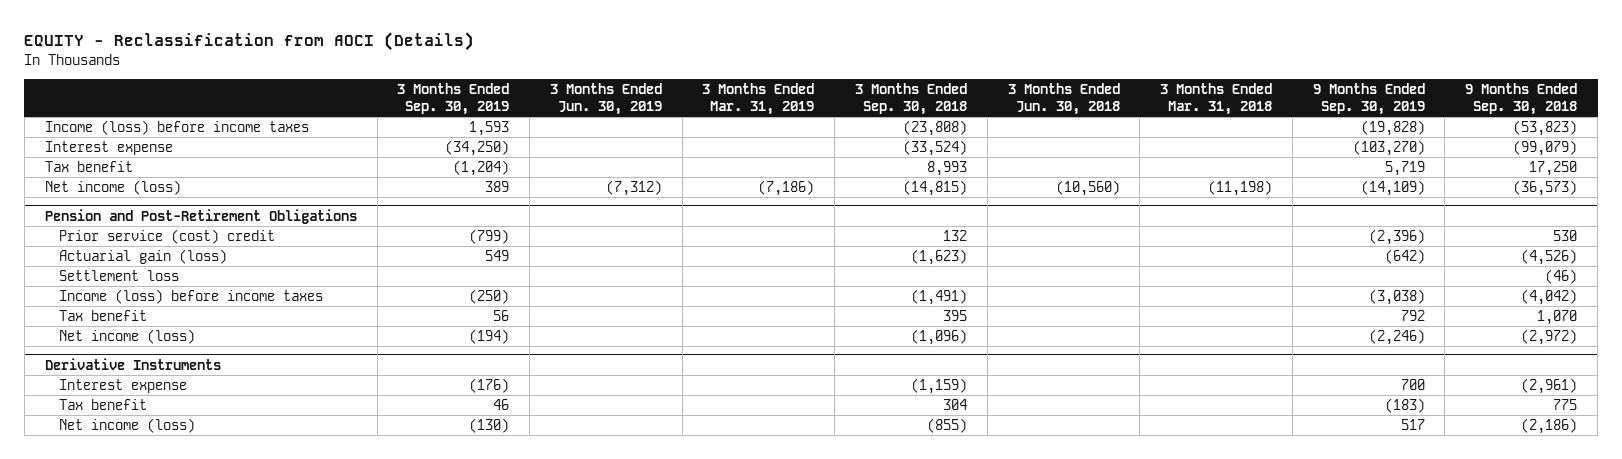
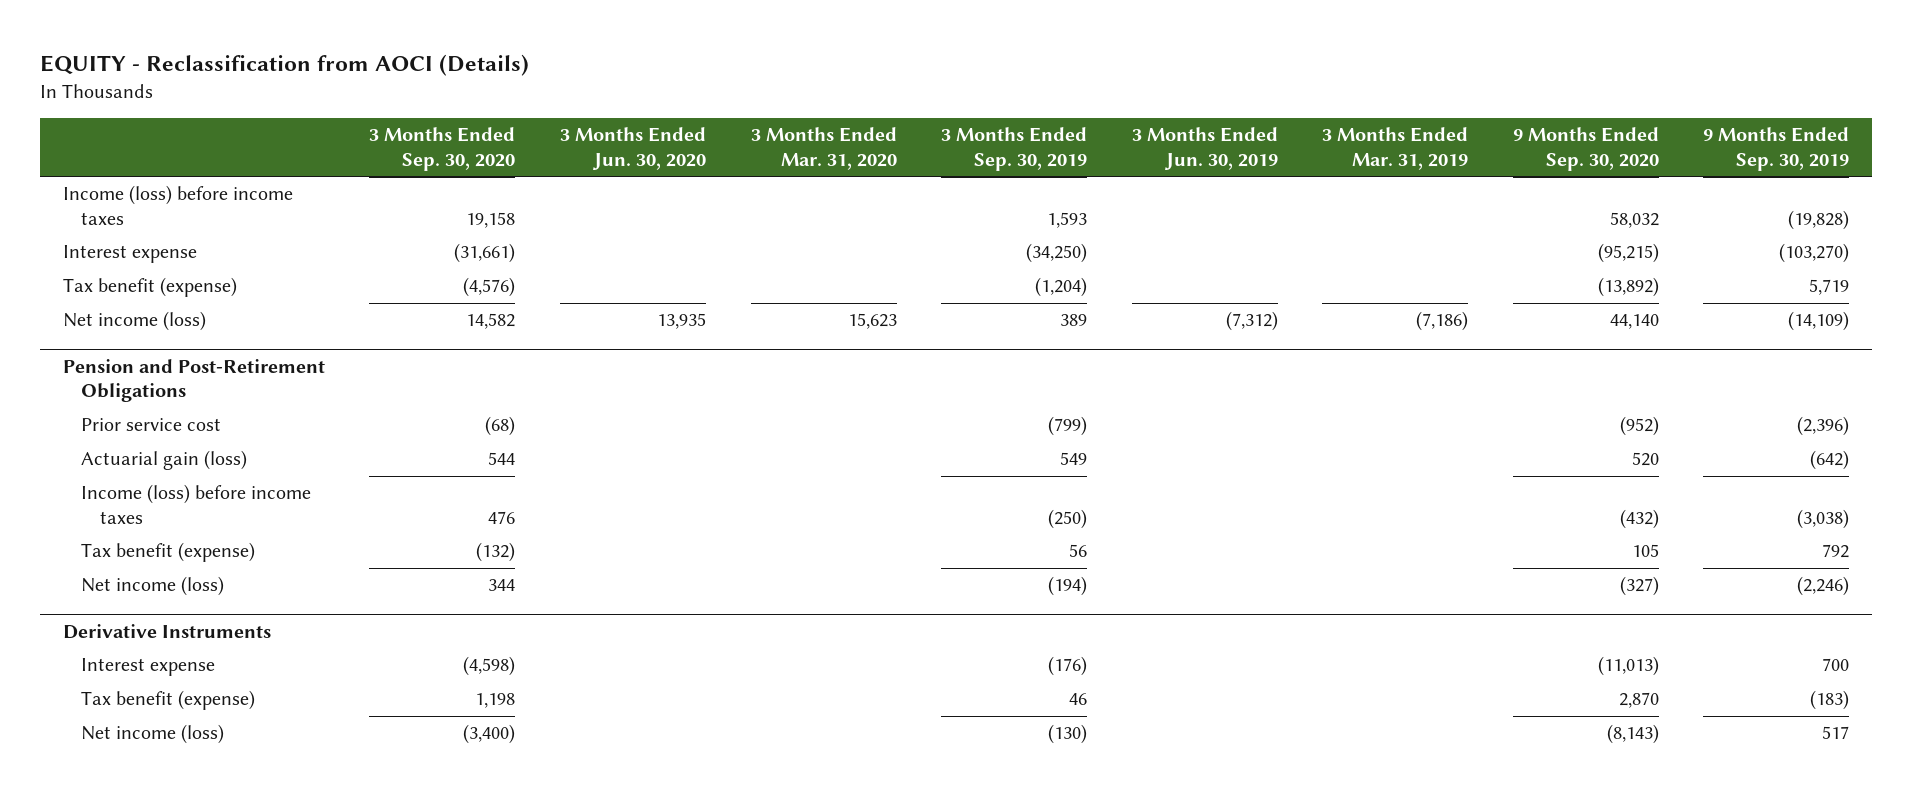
- | 3 Months Ended Sep. 30, 2019 | 3 Months Ended Jun. 30, 2019 | 3 Months Ended Mar. 31, 2019 | 3 Months Ended Sep. 30, 2018 | 3 Months Ended Jun. 30, 2018 | 3 Months Ended Mar. 31, 2018 | 9 Months Ended Sep. 30, 2019 | 9 Months Ended Sep. 30, 2018
+ | 3 Months Ended Sep. 30, 2020 | 3 Months Ended Jun. 30, 2020 | 3 Months Ended Mar. 31, 2020 | 3 Months Ended Sep. 30, 2019 | 3 Months Ended Jun. 30, 2019 | 3 Months Ended Mar. 31, 2019 | 9 Months Ended Sep. 30, 2020 | 9 Months Ended Sep. 30, 2019
- Tax benefit | (1,204) | | | 8,993 | | | 5,719 | 17,250
+ Tax benefit (expense) | (4,576) | | | (1,204) | | | (13,892) | 5,719
@ Pension and Post-Retirement Obligations
- Prior service (cost) credit | (799) | | | 132 | | | (2,396) | 530
+ Prior service cost | (68) | | | (799) | | | (952) | (2,396)
- Settlement loss | | | | | | | | (46)
- Tax benefit | 56 | | | 395 | | | 792 | 1,070
+ Tax benefit (expense) | (132) | | | 56 | | | 105 | 792
@ Derivative Instruments
- Tax benefit | 46 | | | 304 | | | (183) | 775
+ Tax benefit (expense) | 1,198 | | | 46 | | | 2,870 | (183)

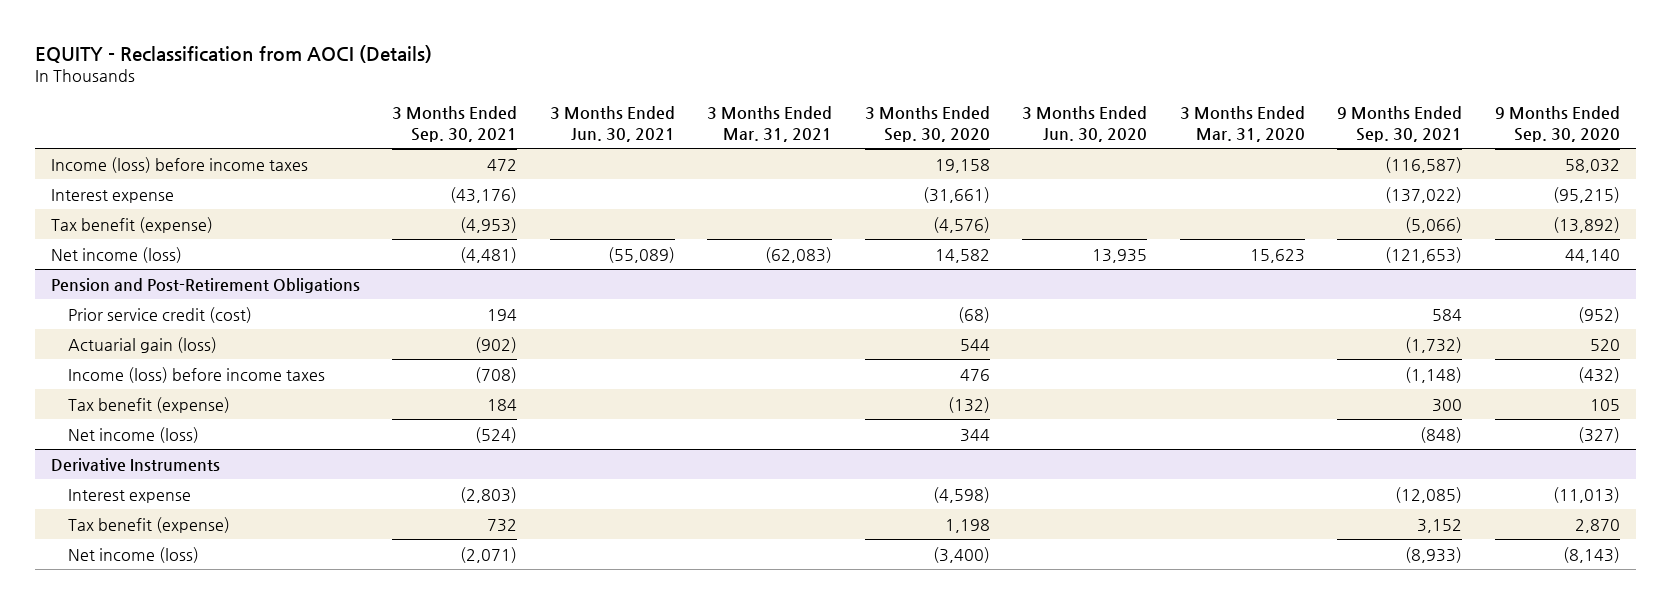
- | 3 Months Ended Sep. 30, 2020 | 3 Months Ended Jun. 30, 2020 | 3 Months Ended Mar. 31, 2020 | 3 Months Ended Sep. 30, 2019 | 3 Months Ended Jun. 30, 2019 | 3 Months Ended Mar. 31, 2019 | 9 Months Ended Sep. 30, 2020 | 9 Months Ended Sep. 30, 2019
+ | 3 Months Ended Sep. 30, 2021 | 3 Months Ended Jun. 30, 2021 | 3 Months Ended Mar. 31, 2021 | 3 Months Ended Sep. 30, 2020 | 3 Months Ended Jun. 30, 2020 | 3 Months Ended Mar. 31, 2020 | 9 Months Ended Sep. 30, 2021 | 9 Months Ended Sep. 30, 2020
@ Pension and Post-Retirement Obligations
- Prior service cost | (68) | | | (799) | | | (952) | (2,396)
+ Prior service credit (cost) | 194 | | | (68) | | | 584 | (952)

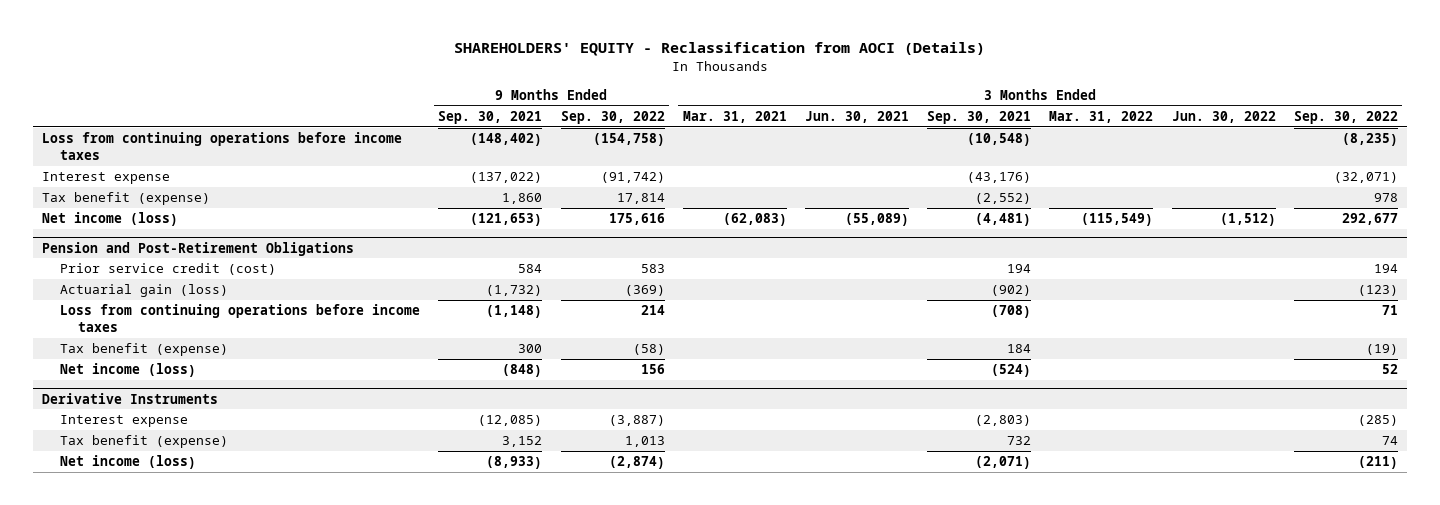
- EQUITY - Reclassification from AOCI (Details)
+ SHAREHOLDERS' EQUITY - Reclassification from AOCI (Details)
- | 3 Months Ended Sep. 30, 2021 | 3 Months Ended Jun. 30, 2021 | 3 Months Ended Mar. 31, 2021 | 3 Months Ended Sep. 30, 2020 | 3 Months Ended Jun. 30, 2020 | 3 Months Ended Mar. 31, 2020 | 9 Months Ended Sep. 30, 2021 | 9 Months Ended Sep. 30, 2020
+ | 9 Months Ended Sep. 30, 2021 | 9 Months Ended Sep. 30, 2022 | 3 Months Ended Mar. 31, 2021 | 3 Months Ended Jun. 30, 2021 | 3 Months Ended Sep. 30, 2021 | 3 Months Ended Mar. 31, 2022 | 3 Months Ended Jun. 30, 2022 | 3 Months Ended Sep. 30, 2022
- Income (loss) before income taxes | 472 | | | 19,158 | | | (116,587) | 58,032
+ Loss from continuing operations before income taxes | (148,402) | (154,758) | | | (10,548) | | | (8,235)
- Tax benefit (expense) | (4,953) | | | (4,576) | | | (5,066) | (13,892)
+ Tax benefit (expense) | 1,860 | 17,814 | | | (2,552) | | | 978
@ Pension and Post-Retirement Obligations
- Income (loss) before income taxes | (708) | | | 476 | | | (1,148) | (432)
+ Loss from continuing operations before income taxes | (1,148) | 214 | | | (708) | | | 71

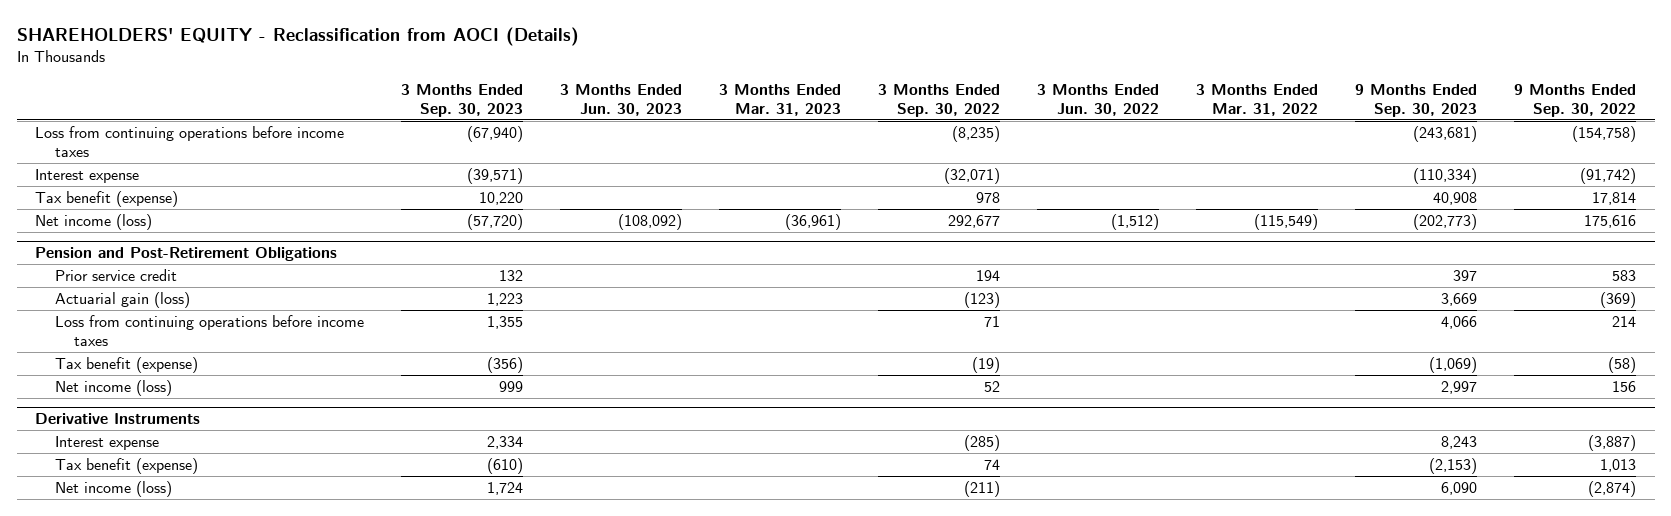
- | 9 Months Ended Sep. 30, 2021 | 9 Months Ended Sep. 30, 2022 | 3 Months Ended Mar. 31, 2021 | 3 Months Ended Jun. 30, 2021 | 3 Months Ended Sep. 30, 2021 | 3 Months Ended Mar. 31, 2022 | 3 Months Ended Jun. 30, 2022 | 3 Months Ended Sep. 30, 2022
+ | 3 Months Ended Sep. 30, 2023 | 3 Months Ended Jun. 30, 2023 | 3 Months Ended Mar. 31, 2023 | 3 Months Ended Sep. 30, 2022 | 3 Months Ended Jun. 30, 2022 | 3 Months Ended Mar. 31, 2022 | 9 Months Ended Sep. 30, 2023 | 9 Months Ended Sep. 30, 2022
@ Pension and Post-Retirement Obligations
- Prior service credit (cost) | 584 | 583 | | | 194 | | | 194
+ Prior service credit | 132 | | | 194 | | | 397 | 583

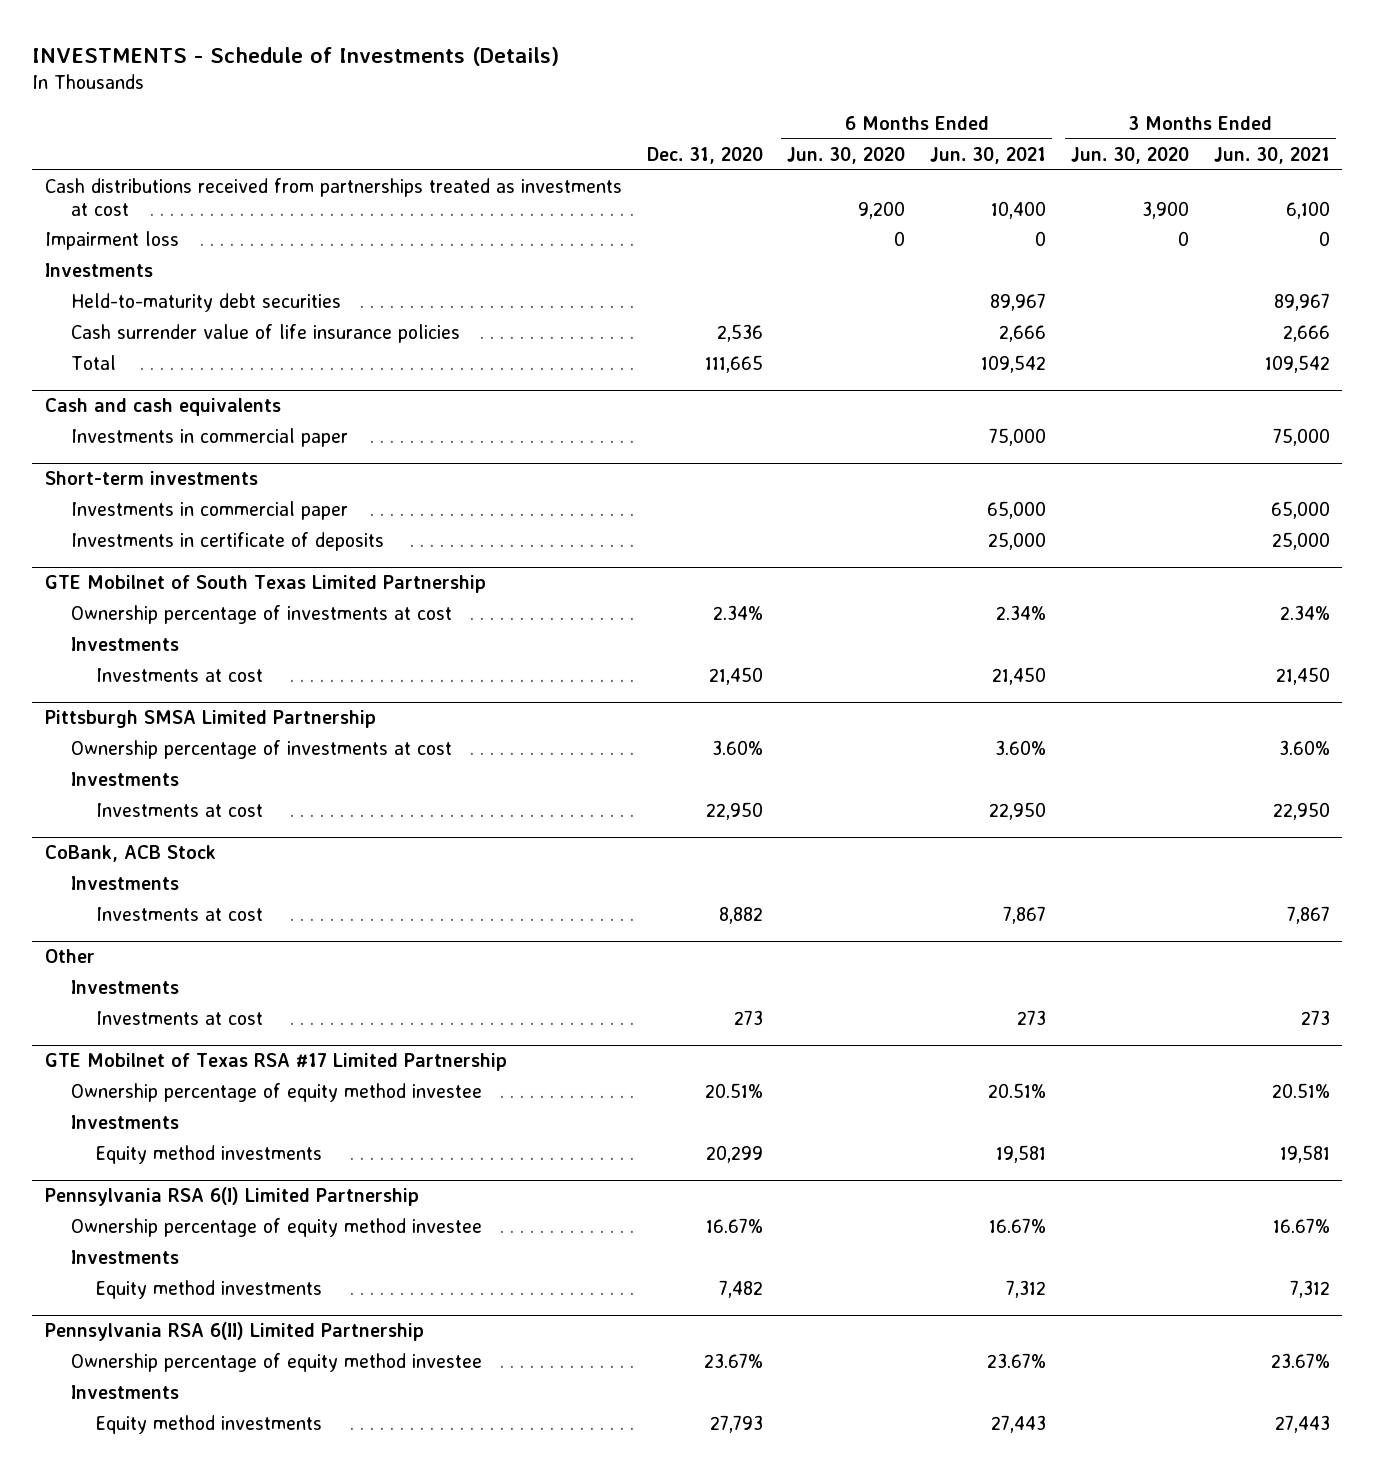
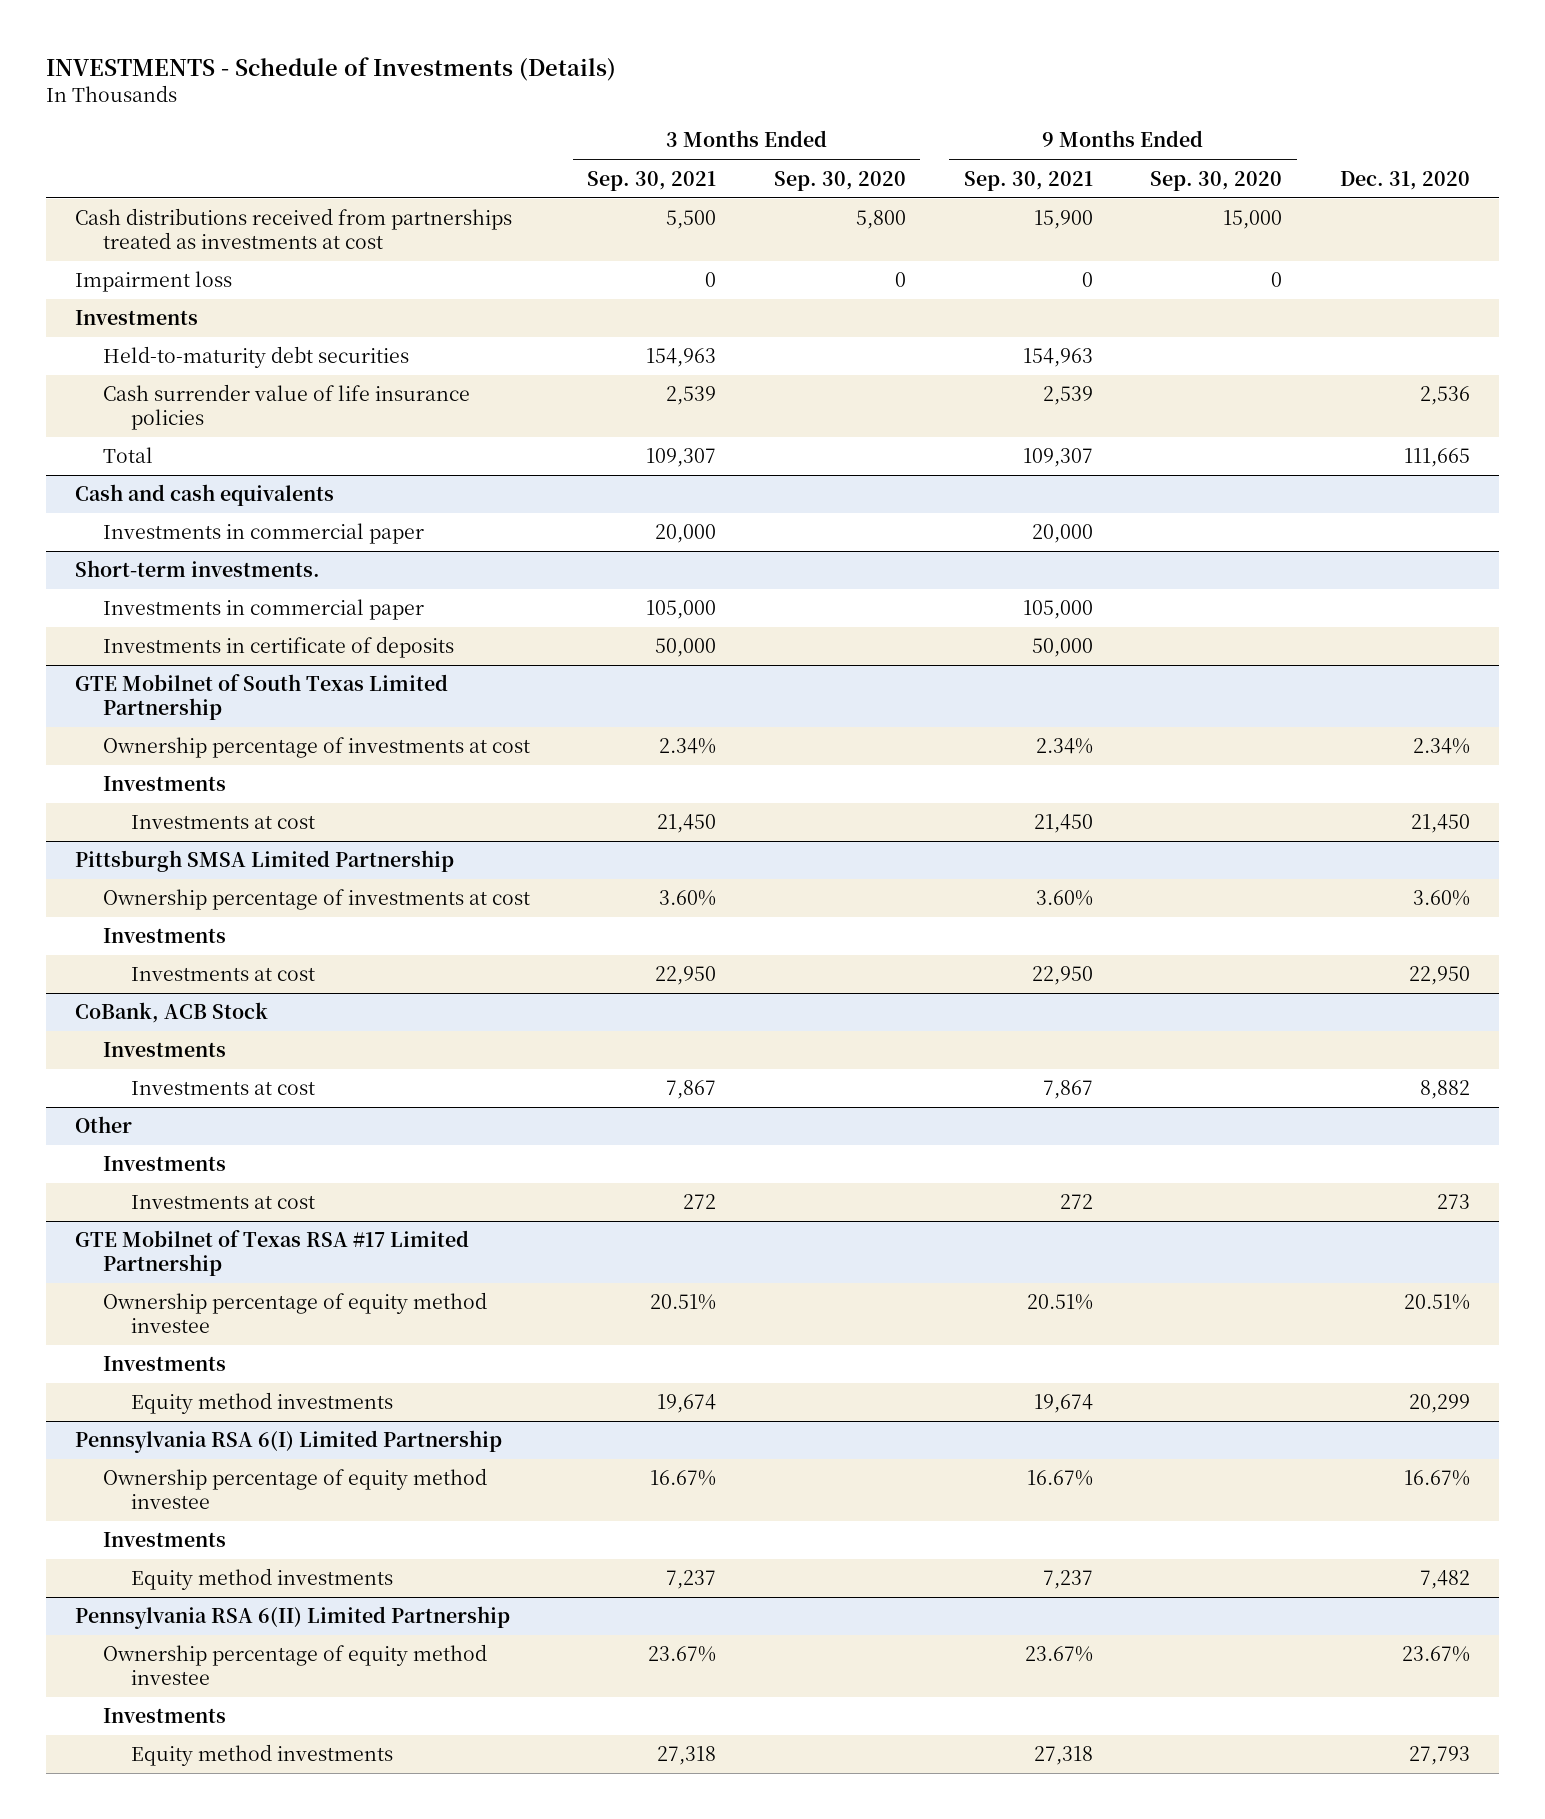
- | Dec. 31, 2020 | 6 Months Ended Jun. 30, 2020 | 6 Months Ended Jun. 30, 2021 | 3 Months Ended Jun. 30, 2020 | 3 Months Ended Jun. 30, 2021
+ | 3 Months Ended Sep. 30, 2021 | 3 Months Ended Sep. 30, 2020 | 9 Months Ended Sep. 30, 2021 | 9 Months Ended Sep. 30, 2020 | Dec. 31, 2020
- Short-term investments
+ Short-term investments.

